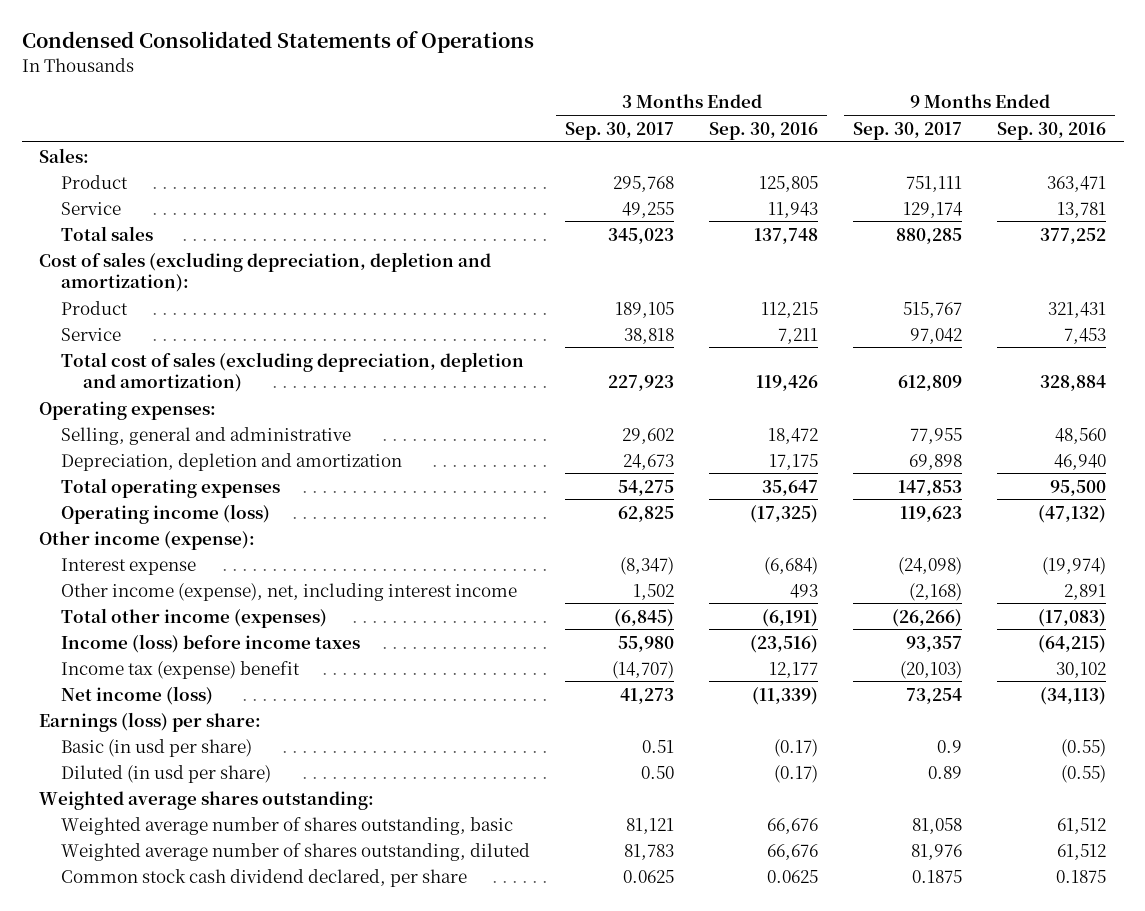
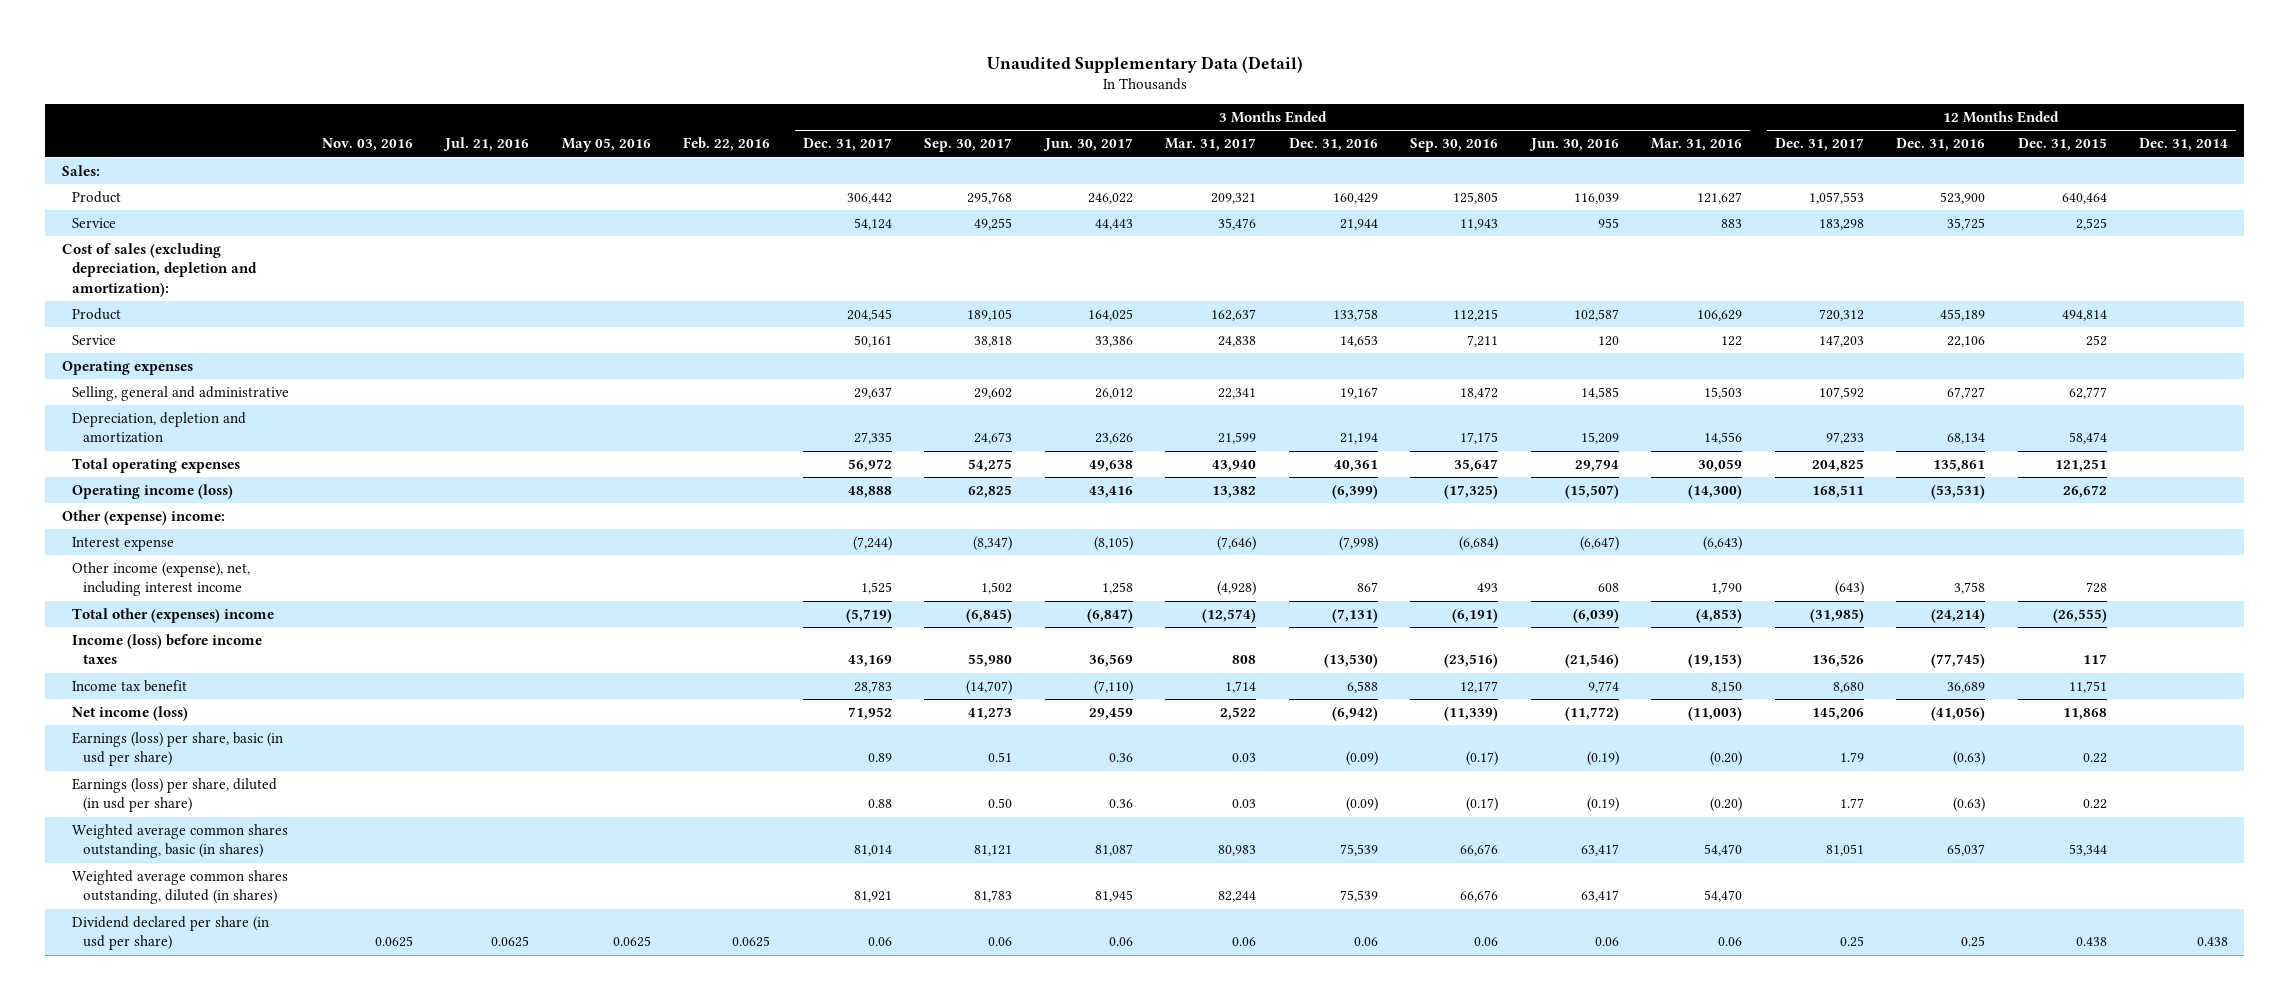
- Condensed Consolidated Statements of Operations
+ Unaudited Supplementary Data (Detail)
- | 3 Months Ended Sep. 30, 2017 | 3 Months Ended Sep. 30, 2016 | 9 Months Ended Sep. 30, 2017 | 9 Months Ended Sep. 30, 2016
+ | Nov. 03, 2016 | Jul. 21, 2016 | May 05, 2016 | Feb. 22, 2016 | 3 Months Ended Dec. 31, 2017 | 3 Months Ended Sep. 30, 2017 | 3 Months Ended Jun. 30, 2017 | 3 Months Ended Mar. 31, 2017 | 3 Months Ended Dec. 31, 2016 | 3 Months Ended Sep. 30, 2016 | 3 Months Ended Jun. 30, 2016 | 3 Months Ended Mar. 31, 2016 | 12 Months Ended Dec. 31, 2017 | 12 Months Ended Dec. 31, 2016 | 12 Months Ended Dec. 31, 2015 | 12 Months Ended Dec. 31, 2014
- Total sales | 345,023 | 137,748 | 880,285 | 377,252
- Total cost of sales (excluding depreciation, depletion and amortization) | 227,923 | 119,426 | 612,809 | 328,884
- Operating expenses:
+ Operating expenses
- Other income (expense):
+ Other (expense) income:
- Total other income (expenses) | (6,845) | (6,191) | (26,266) | (17,083)
+ Total other (expenses) income | | | | | (5,719) | (6,845) | (6,847) | (12,574) | (7,131) | (6,191) | (6,039) | (4,853) | (31,985) | (24,214) | (26,555) |
- Income tax (expense) benefit | (14,707) | 12,177 | (20,103) | 30,102
+ Income tax benefit | | | | | 28,783 | (14,707) | (7,110) | 1,714 | 6,588 | 12,177 | 9,774 | 8,150 | 8,680 | 36,689 | 11,751 |
- Earnings (loss) per share:
- Basic (in usd per share) | 0.51 | (0.17) | 0.9 | (0.55)
- Diluted (in usd per share) | 0.50 | (0.17) | 0.89 | (0.55)
- Weighted average shares outstanding:
- Weighted average number of shares outstanding, basic | 81,121 | 66,676 | 81,058 | 61,512
- Weighted average number of shares outstanding, diluted | 81,783 | 66,676 | 81,976 | 61,512
- Common stock cash dividend declared, per share | 0.0625 | 0.0625 | 0.1875 | 0.1875
+ Earnings (loss) per share, basic (in usd per share) | | | | | 0.89 | 0.51 | 0.36 | 0.03 | (0.09) | (0.17) | (0.19) | (0.20) | 1.79 | (0.63) | 0.22 |
+ Earnings (loss) per share, diluted (in usd per share) | | | | | 0.88 | 0.50 | 0.36 | 0.03 | (0.09) | (0.17) | (0.19) | (0.20) | 1.77 | (0.63) | 0.22 |
+ Weighted average common shares outstanding, basic (in shares) | | | | | 81,014 | 81,121 | 81,087 | 80,983 | 75,539 | 66,676 | 63,417 | 54,470 | 81,051 | 65,037 | 53,344 |
+ Weighted average common shares outstanding, diluted (in shares) | | | | | 81,921 | 81,783 | 81,945 | 82,244 | 75,539 | 66,676 | 63,417 | 54,470 | | | |
+ Dividend declared per share (in usd per share) | 0.0625 | 0.0625 | 0.0625 | 0.0625 | 0.06 | 0.06 | 0.06 | 0.06 | 0.06 | 0.06 | 0.06 | 0.06 | 0.25 | 0.25 | 0.438 | 0.438

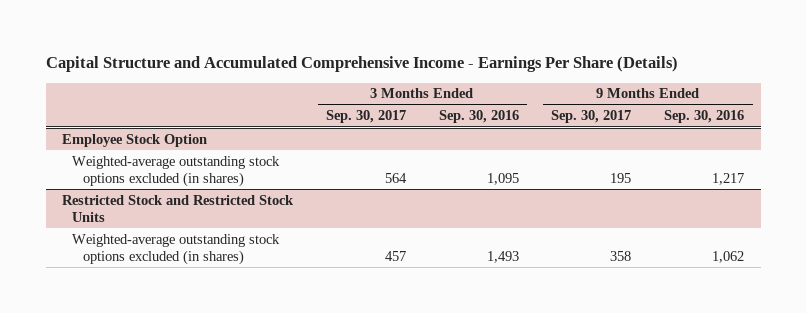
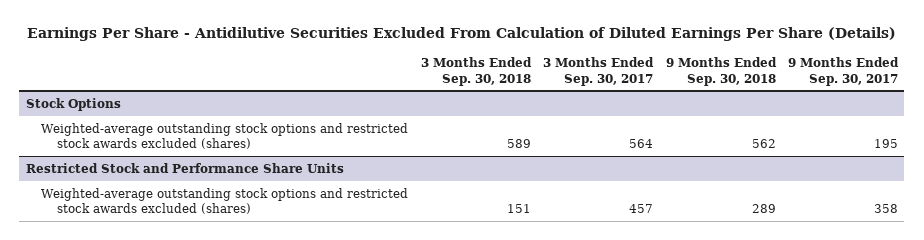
- Capital Structure and Accumulated Comprehensive Income - Earnings Per Share (Details)
+ Earnings Per Share - Antidilutive Securities Excluded From Calculation of Diluted Earnings Per Share (Details)
- | 3 Months Ended Sep. 30, 2017 | 3 Months Ended Sep. 30, 2016 | 9 Months Ended Sep. 30, 2017 | 9 Months Ended Sep. 30, 2016
+ | 3 Months Ended Sep. 30, 2018 | 3 Months Ended Sep. 30, 2017 | 9 Months Ended Sep. 30, 2018 | 9 Months Ended Sep. 30, 2017
- Employee Stock Option
- Weighted-average outstanding stock options excluded (in shares) | 564 | 1,095 | 195 | 1,217
- Restricted Stock and Restricted Stock Units
- Weighted-average outstanding stock options excluded (in shares) | 457 | 1,493 | 358 | 1,062
+ Stock Options
+ Weighted-average outstanding stock options and restricted stock awards excluded (shares) | 589 | 564 | 562 | 195
+ Restricted Stock and Performance Share Units
+ Weighted-average outstanding stock options and restricted stock awards excluded (shares) | 151 | 457 | 289 | 358

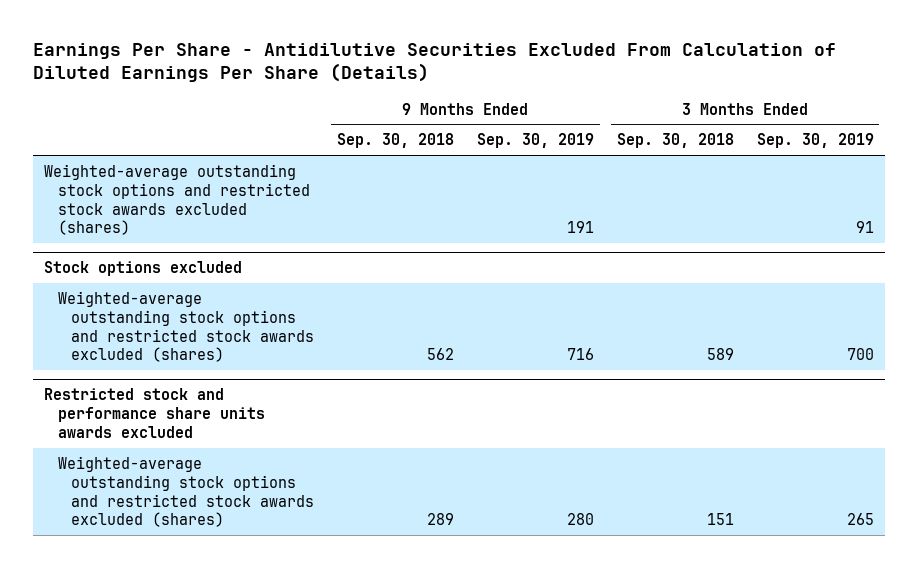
- | 3 Months Ended Sep. 30, 2018 | 3 Months Ended Sep. 30, 2017 | 9 Months Ended Sep. 30, 2018 | 9 Months Ended Sep. 30, 2017
+ | 9 Months Ended Sep. 30, 2018 | 9 Months Ended Sep. 30, 2019 | 3 Months Ended Sep. 30, 2018 | 3 Months Ended Sep. 30, 2019
- Stock Options
+ Weighted-average outstanding stock options and restricted stock awards excluded (shares) | | 191 | | 91
+ Stock options excluded
- Restricted Stock and Performance Share Units
+ Restricted stock and performance share units awards excluded

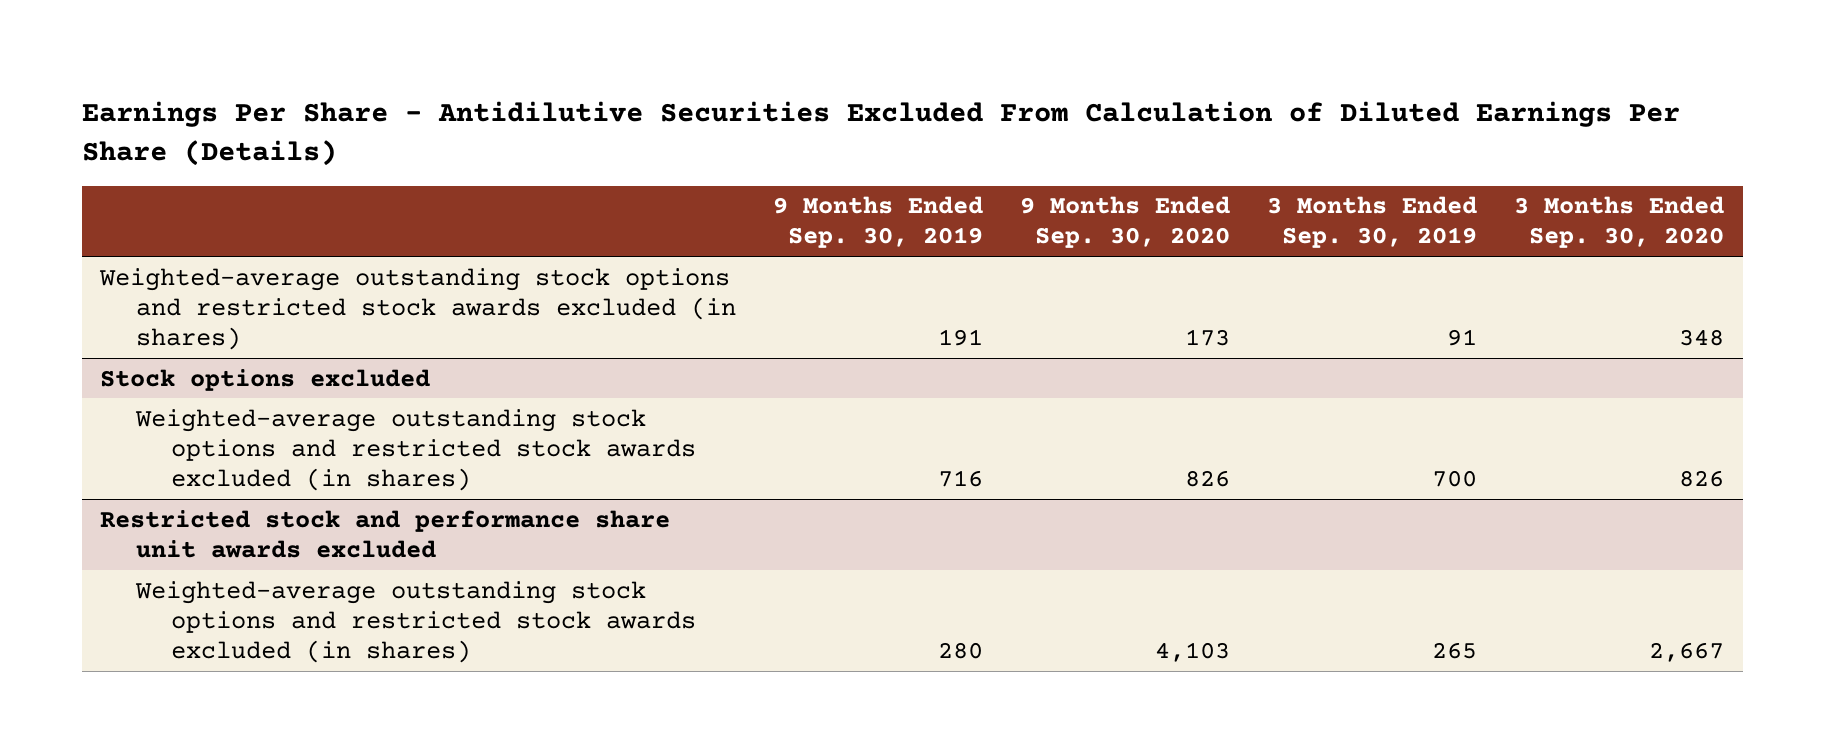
- | 9 Months Ended Sep. 30, 2018 | 9 Months Ended Sep. 30, 2019 | 3 Months Ended Sep. 30, 2018 | 3 Months Ended Sep. 30, 2019
+ | 9 Months Ended Sep. 30, 2019 | 9 Months Ended Sep. 30, 2020 | 3 Months Ended Sep. 30, 2019 | 3 Months Ended Sep. 30, 2020
- Weighted-average outstanding stock options and restricted stock awards excluded (shares) | | 191 | | 91
+ Weighted-average outstanding stock options and restricted stock awards excluded (in shares) | 191 | 173 | 91 | 348
@ Stock options excluded
- Weighted-average outstanding stock options and restricted stock awards excluded (shares) | 562 | 716 | 589 | 700
- Restricted stock and performance share units awards excluded
- Weighted-average outstanding stock options and restricted stock awards excluded (shares) | 289 | 280 | 151 | 265
@ Stock options excluded
+ Weighted-average outstanding stock options and restricted stock awards excluded (in shares) | 716 | 826 | 700 | 826
+ Restricted stock and performance share unit awards excluded
+ Weighted-average outstanding stock options and restricted stock awards excluded (in shares) | 280 | 4,103 | 265 | 2,667

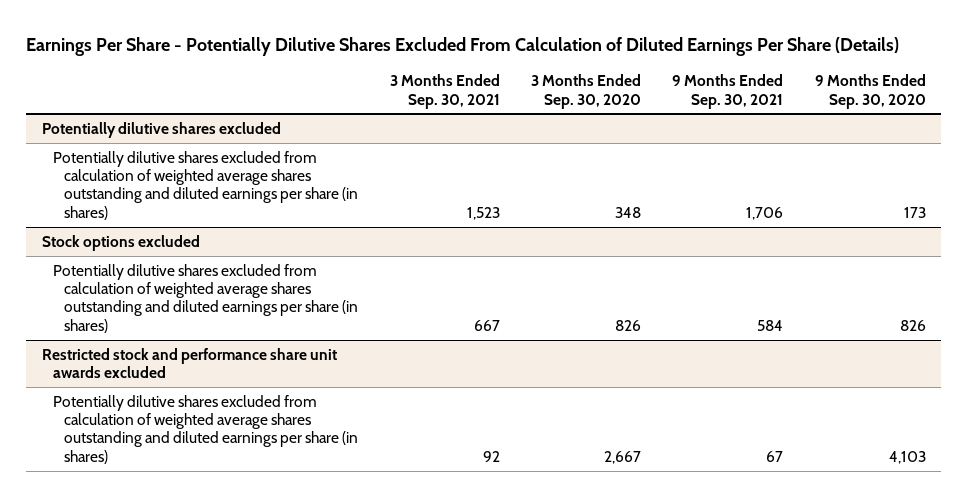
- Earnings Per Share - Antidilutive Securities Excluded From Calculation of Diluted Earnings Per Share (Details)
+ Earnings Per Share - Potentially Dilutive Shares Excluded From Calculation of Diluted Earnings Per Share (Details)
- | 9 Months Ended Sep. 30, 2019 | 9 Months Ended Sep. 30, 2020 | 3 Months Ended Sep. 30, 2019 | 3 Months Ended Sep. 30, 2020
+ | 3 Months Ended Sep. 30, 2021 | 3 Months Ended Sep. 30, 2020 | 9 Months Ended Sep. 30, 2021 | 9 Months Ended Sep. 30, 2020
- Weighted-average outstanding stock options and restricted stock awards excluded (in shares) | 191 | 173 | 91 | 348
+ Potentially dilutive shares excluded
+ Potentially dilutive shares excluded from calculation of weighted average shares outstanding and diluted earnings per share (in shares) | 1,523 | 348 | 1,706 | 173
@ Stock options excluded
- Weighted-average outstanding stock options and restricted stock awards excluded (in shares) | 716 | 826 | 700 | 826
+ Potentially dilutive shares excluded from calculation of weighted average shares outstanding and diluted earnings per share (in shares) | 667 | 826 | 584 | 826
@ Restricted stock and performance share unit awards excluded
- Weighted-average outstanding stock options and restricted stock awards excluded (in shares) | 280 | 4,103 | 265 | 2,667
+ Potentially dilutive shares excluded from calculation of weighted average shares outstanding and diluted earnings per share (in shares) | 92 | 2,667 | 67 | 4,103

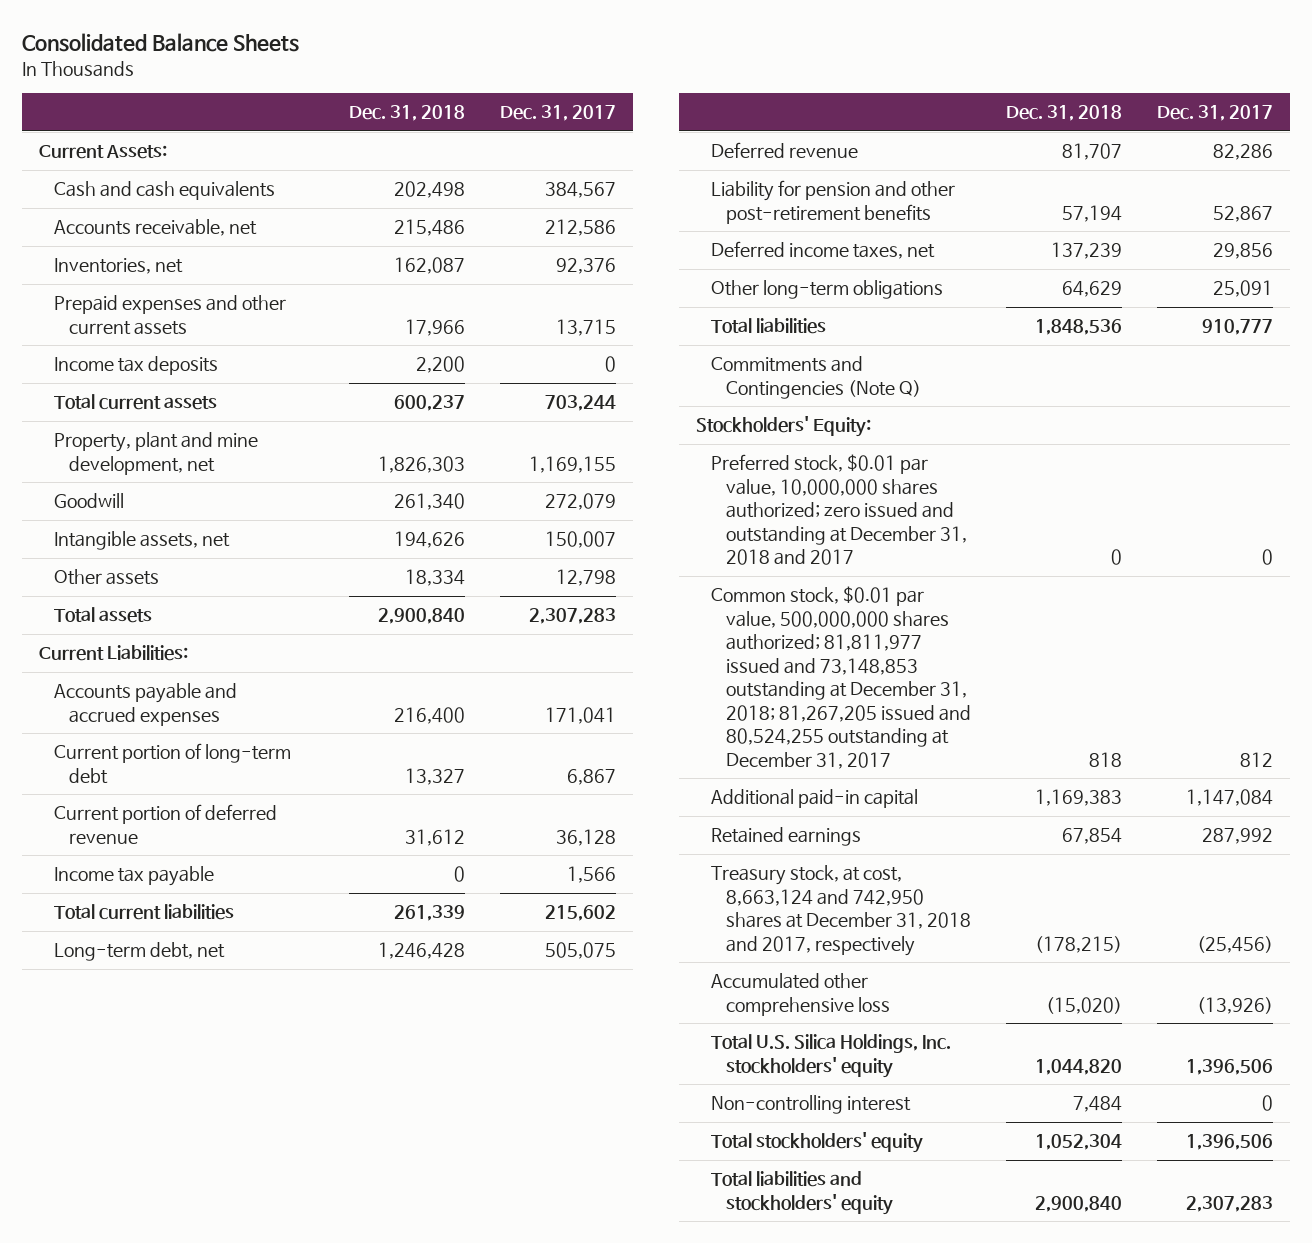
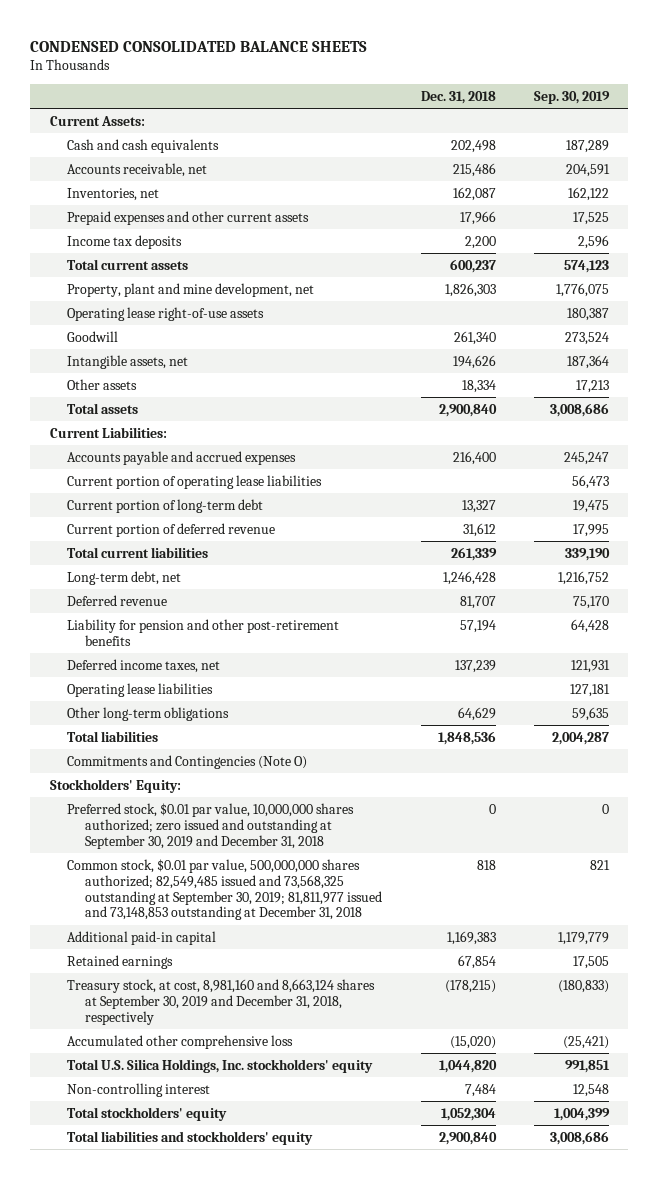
- Consolidated Balance Sheets
+ CONDENSED CONSOLIDATED BALANCE SHEETS
- | Dec. 31, 2018 | Dec. 31, 2017
+ | Dec. 31, 2018 | Sep. 30, 2019
+ Operating lease right-of-use assets | | 180,387
+ Current portion of operating lease liabilities | | 56,473
- Income tax payable | 0 | 1,566
+ Operating lease liabilities | | 127,181
- Commitments and Contingencies (Note Q)
+ Commitments and Contingencies (Note O)
- Preferred stock, $0.01 par value, 10,000,000 shares authorized; zero issued and outstanding at December 31, 2018 and 2017 | 0 | 0
- Common stock, $0.01 par value, 500,000,000 shares authorized; 81,811,977 issued and 73,148,853 outstanding at December 31, 2018; 81,267,205 issued and 80,524,255 outstanding at December 31, 2017 | 818 | 812
+ Preferred stock, $0.01 par value, 10,000,000 shares authorized; zero issued and outstanding at September 30, 2019 and December 31, 2018 | 0 | 0
+ Common stock, $0.01 par value, 500,000,000 shares authorized; 82,549,485 issued and 73,568,325 outstanding at September 30, 2019; 81,811,977 issued and 73,148,853 outstanding at December 31, 2018 | 818 | 821
- Treasury stock, at cost, 8,663,124 and 742,950 shares at December 31, 2018 and 2017, respectively | (178,215) | (25,456)
+ Treasury stock, at cost, 8,981,160 and 8,663,124 shares at September 30, 2019 and December 31, 2018, respectively | (178,215) | (180,833)

